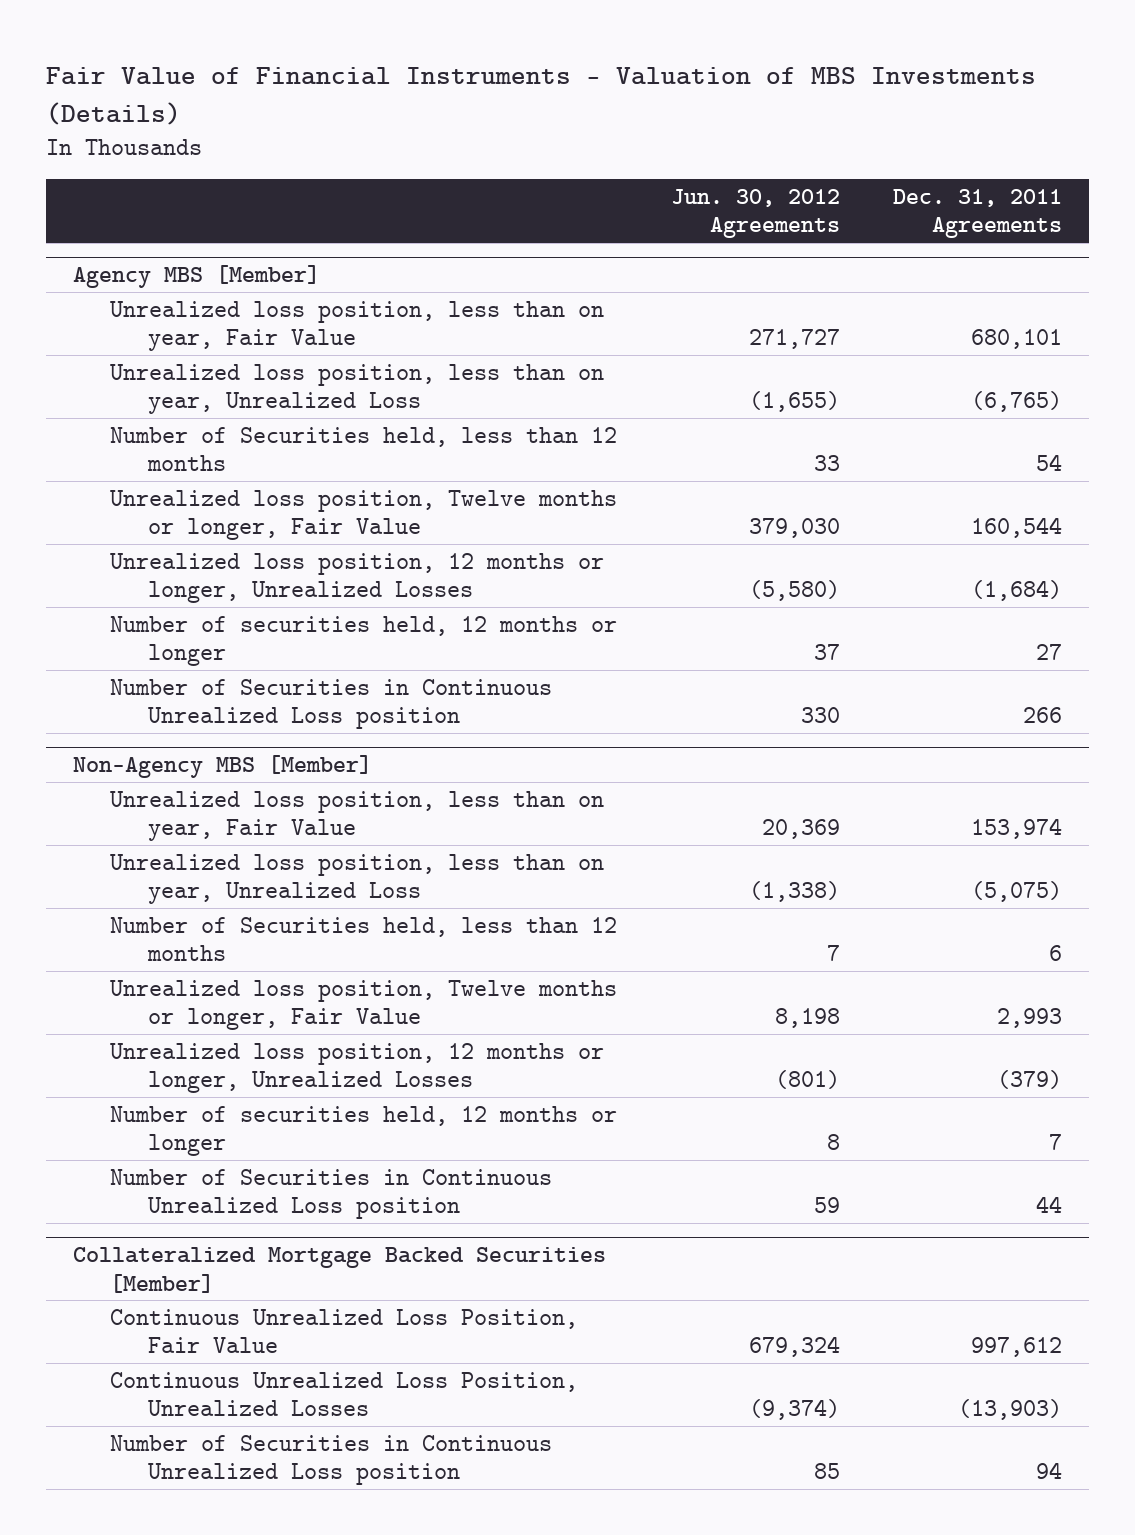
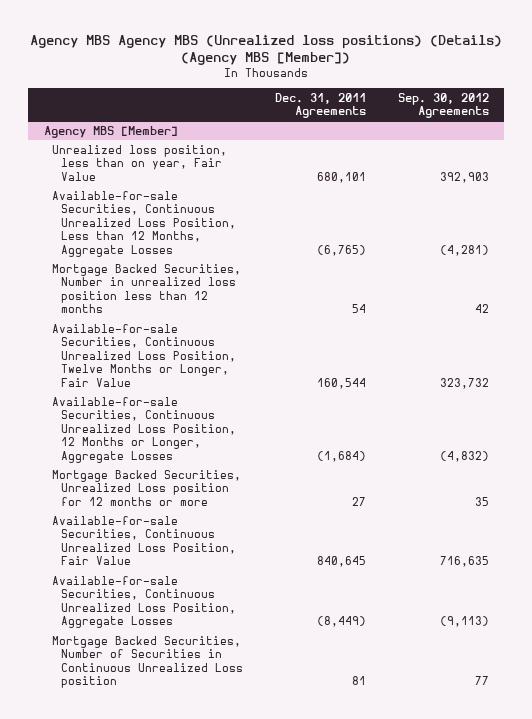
- Fair Value of Financial Instruments - Valuation of MBS Investments (Details)
+ Agency MBS Agency MBS (Unrealized loss positions) (Details) (Agency MBS [Member])
- | Jun. 30, 2012 Agreements | Dec. 31, 2011 Agreements
+ | Dec. 31, 2011 Agreements | Sep. 30, 2012 Agreements
@ Agency MBS [Member]
- Unrealized loss position, less than on year, Unrealized Loss | (1,655) | (6,765)
- Number of Securities held, less than 12 months | 33 | 54
- Unrealized loss position, Twelve months or longer, Fair Value | 379,030 | 160,544
- Unrealized loss position, 12 months or longer, Unrealized Losses | (5,580) | (1,684)
- Number of securities held, 12 months or longer | 37 | 27
- Number of Securities in Continuous Unrealized Loss position | 330 | 266
- Non-Agency MBS [Member]
- Unrealized loss position, less than on year, Fair Value | 20,369 | 153,974
- Unrealized loss position, less than on year, Unrealized Loss | (1,338) | (5,075)
- Number of Securities held, less than 12 months | 7 | 6
- Unrealized loss position, Twelve months or longer, Fair Value | 8,198 | 2,993
- Unrealized loss position, 12 months or longer, Unrealized Losses | (801) | (379)
- Number of securities held, 12 months or longer | 8 | 7
- Number of Securities in Continuous Unrealized Loss position | 59 | 44
- Collateralized Mortgage Backed Securities [Member]
- Continuous Unrealized Loss Position, Fair Value | 679,324 | 997,612
- Continuous Unrealized Loss Position, Unrealized Losses | (9,374) | (13,903)
- Number of Securities in Continuous Unrealized Loss position | 85 | 94
@ Agency MBS [Member]
+ Available-for-sale Securities, Continuous Unrealized Loss Position, Less than 12 Months, Aggregate Losses | (6,765) | (4,281)
+ Mortgage Backed Securities, Number in unrealized loss position less than 12 months | 54 | 42
+ Available-for-sale Securities, Continuous Unrealized Loss Position, Twelve Months or Longer, Fair Value | 160,544 | 323,732
+ Available-for-sale Securities, Continuous Unrealized Loss Position, 12 Months or Longer, Aggregate Losses | (1,684) | (4,832)
+ Mortgage Backed Securities, Unrealized Loss position for 12 months or more | 27 | 35
+ Available-for-sale Securities, Continuous Unrealized Loss Position, Fair Value | 840,645 | 716,635
+ Available-for-sale Securities, Continuous Unrealized Loss Position, Aggregate Losses | (8,449) | (9,113)
+ Mortgage Backed Securities, Number of Securities in Continuous Unrealized Loss position | 81 | 77

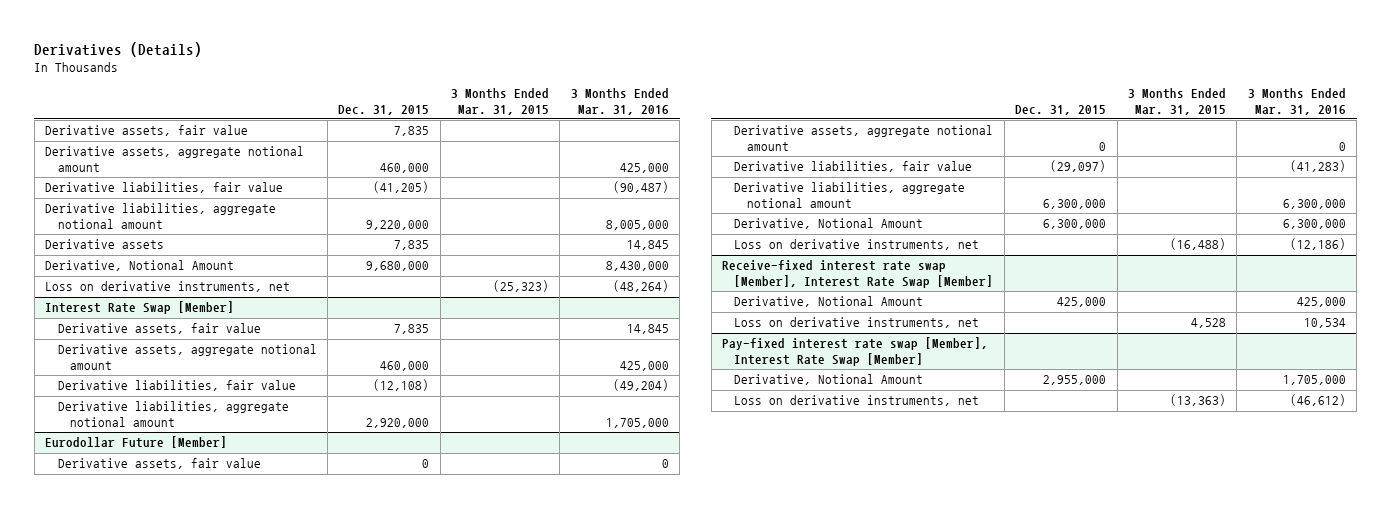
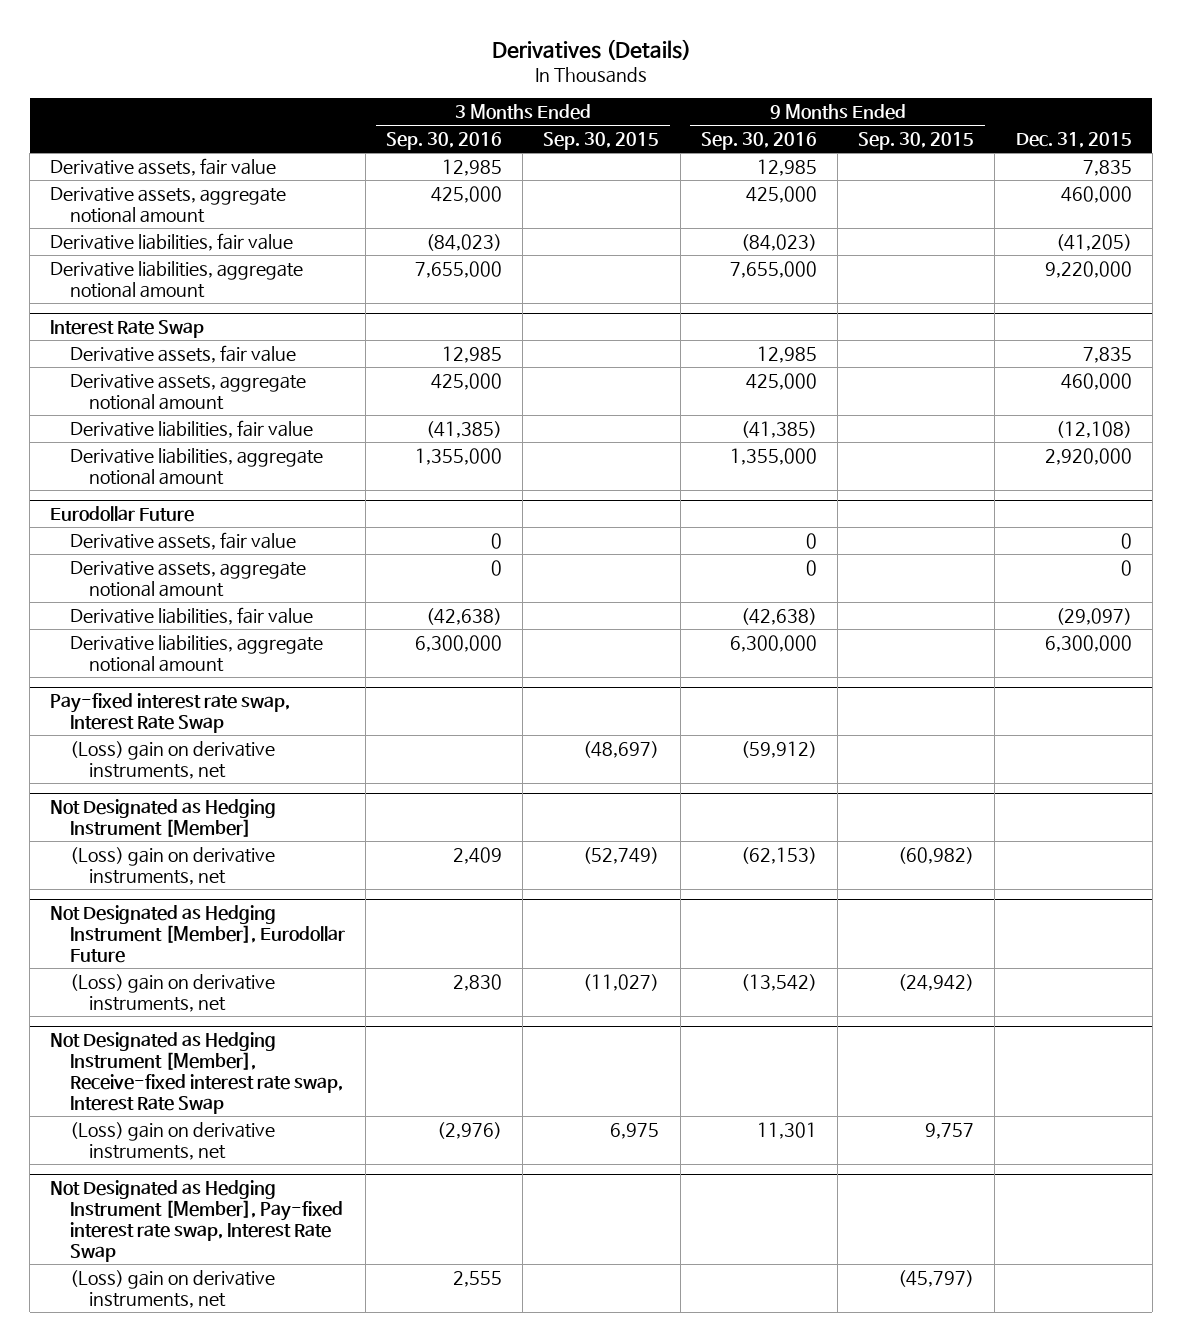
- | Dec. 31, 2015 | 3 Months Ended Mar. 31, 2015 | 3 Months Ended Mar. 31, 2016
+ | 3 Months Ended Sep. 30, 2016 | 3 Months Ended Sep. 30, 2015 | 9 Months Ended Sep. 30, 2016 | 9 Months Ended Sep. 30, 2015 | Dec. 31, 2015
- Derivative assets | 7,835 | | 14,845
- Derivative, Notional Amount | 9,680,000 | | 8,430,000
- Loss on derivative instruments, net | | (25,323) | (48,264)
- Interest Rate Swap [Member]
+ Interest Rate Swap
- Eurodollar Future [Member]
+ Eurodollar Future
- Derivative, Notional Amount | 6,300,000 | | 6,300,000
- Loss on derivative instruments, net | | (16,488) | (12,186)
- Receive-fixed interest rate swap [Member], Interest Rate Swap [Member]
- Derivative, Notional Amount | 425,000 | | 425,000
- Loss on derivative instruments, net | | 4,528 | 10,534
- Pay-fixed interest rate swap [Member], Interest Rate Swap [Member]
- Derivative, Notional Amount | 2,955,000 | | 1,705,000
- Loss on derivative instruments, net | | (13,363) | (46,612)
+ Pay-fixed interest rate swap, Interest Rate Swap
+ (Loss) gain on derivative instruments, net | | (48,697) | (59,912) | |
+ Not Designated as Hedging Instrument [Member]
+ (Loss) gain on derivative instruments, net | 2,409 | (52,749) | (62,153) | (60,982) |
+ Not Designated as Hedging Instrument [Member], Eurodollar Future
+ (Loss) gain on derivative instruments, net | 2,830 | (11,027) | (13,542) | (24,942) |
+ Not Designated as Hedging Instrument [Member], Receive-fixed interest rate swap, Interest Rate Swap
+ (Loss) gain on derivative instruments, net | (2,976) | 6,975 | 11,301 | 9,757 |
+ Not Designated as Hedging Instrument [Member], Pay-fixed interest rate swap, Interest Rate Swap
+ (Loss) gain on derivative instruments, net | 2,555 | | | (45,797) |

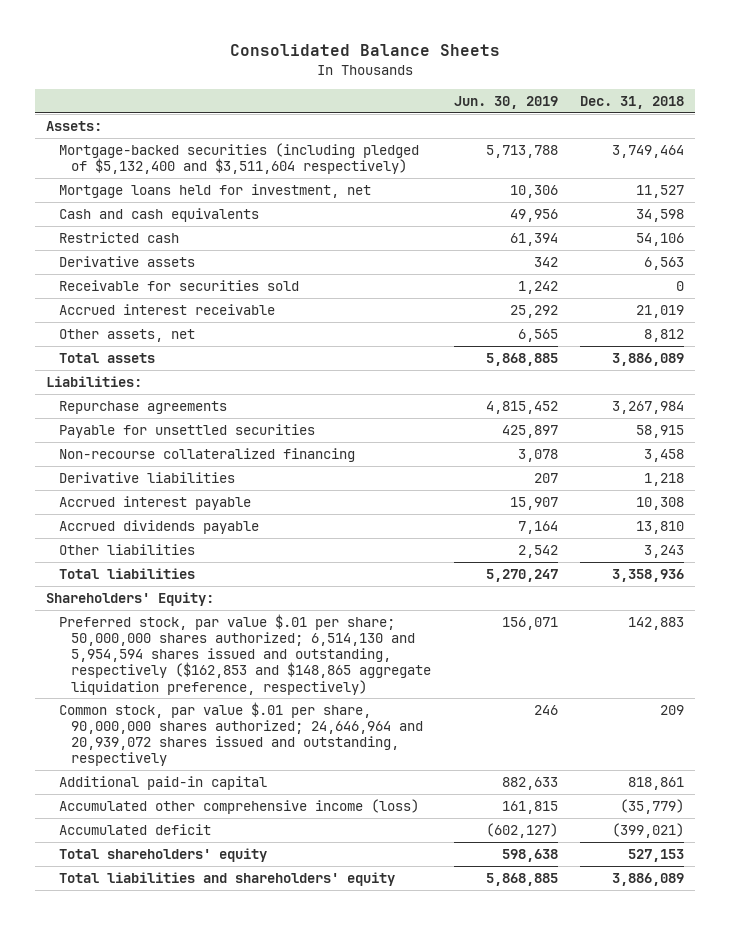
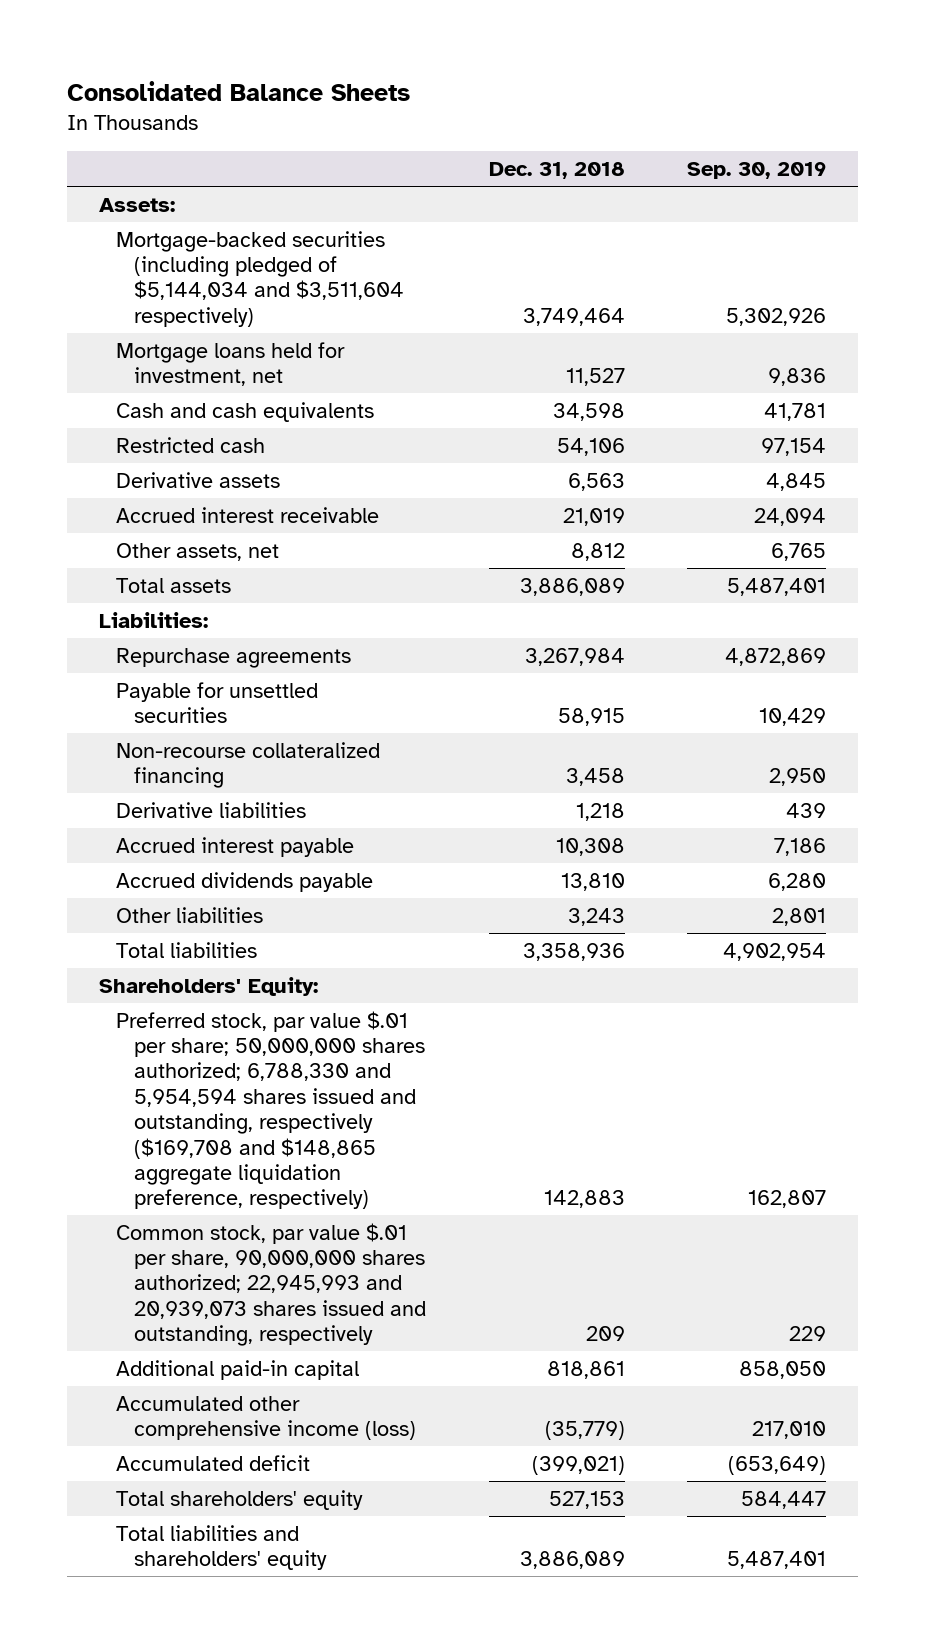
- | Jun. 30, 2019 | Dec. 31, 2018
+ | Dec. 31, 2018 | Sep. 30, 2019
- Mortgage-backed securities (including pledged of $5,132,400 and $3,511,604 respectively) | 5,713,788 | 3,749,464
+ Mortgage-backed securities (including pledged of $5,144,034 and $3,511,604 respectively) | 3,749,464 | 5,302,926
- Receivable for securities sold | 1,242 | 0
- Preferred stock, par value $.01 per share; 50,000,000 shares authorized; 6,514,130 and 5,954,594 shares issued and outstanding, respectively ($162,853 and $148,865 aggregate liquidation preference, respectively) | 156,071 | 142,883
- Common stock, par value $.01 per share, 90,000,000 shares authorized; 24,646,964 and 20,939,072 shares issued and outstanding, respectively | 246 | 209
+ Preferred stock, par value $.01 per share; 50,000,000 shares authorized; 6,788,330 and 5,954,594 shares issued and outstanding, respectively ($169,708 and $148,865 aggregate liquidation preference, respectively) | 142,883 | 162,807
+ Common stock, par value $.01 per share, 90,000,000 shares authorized; 22,945,993 and 20,939,073 shares issued and outstanding, respectively | 209 | 229

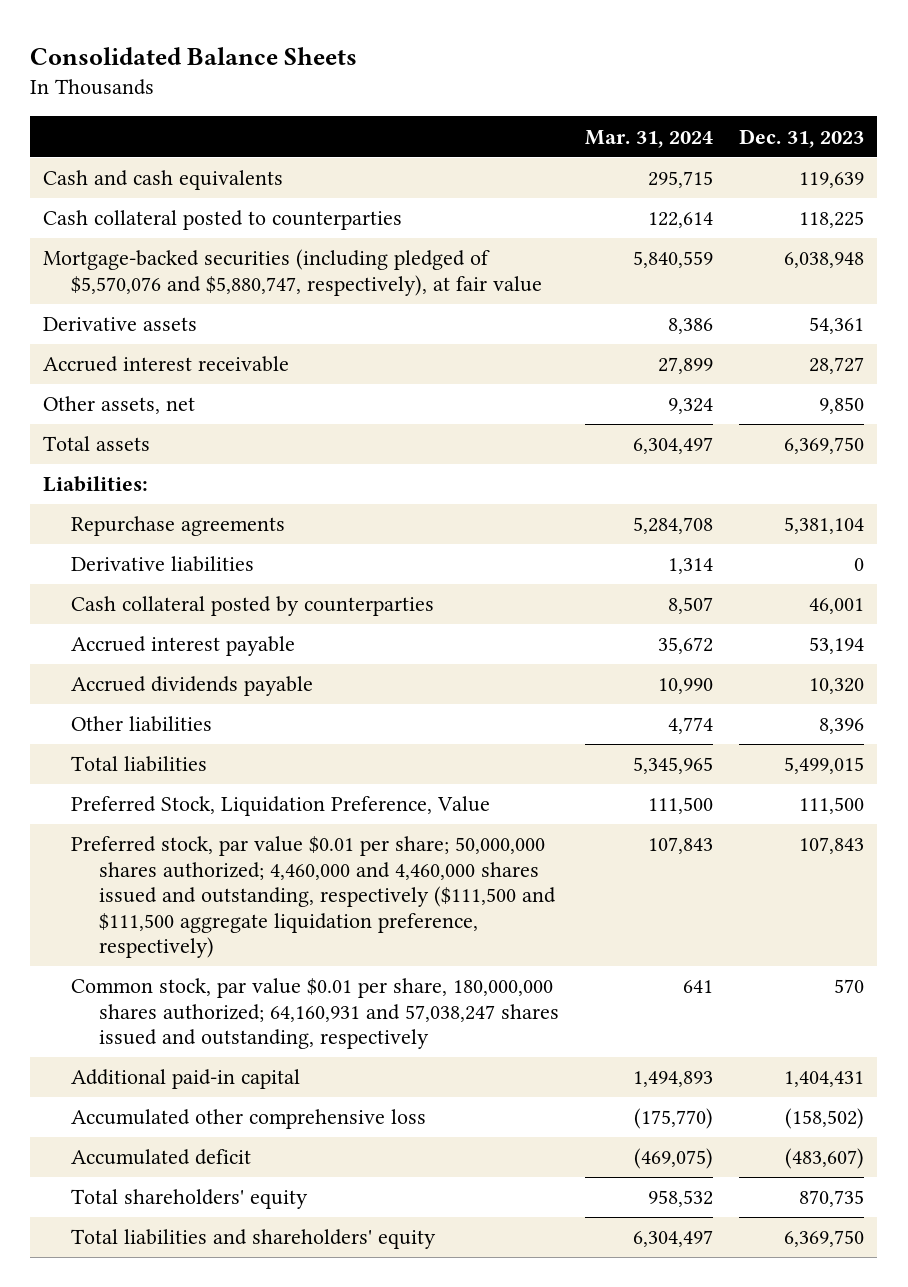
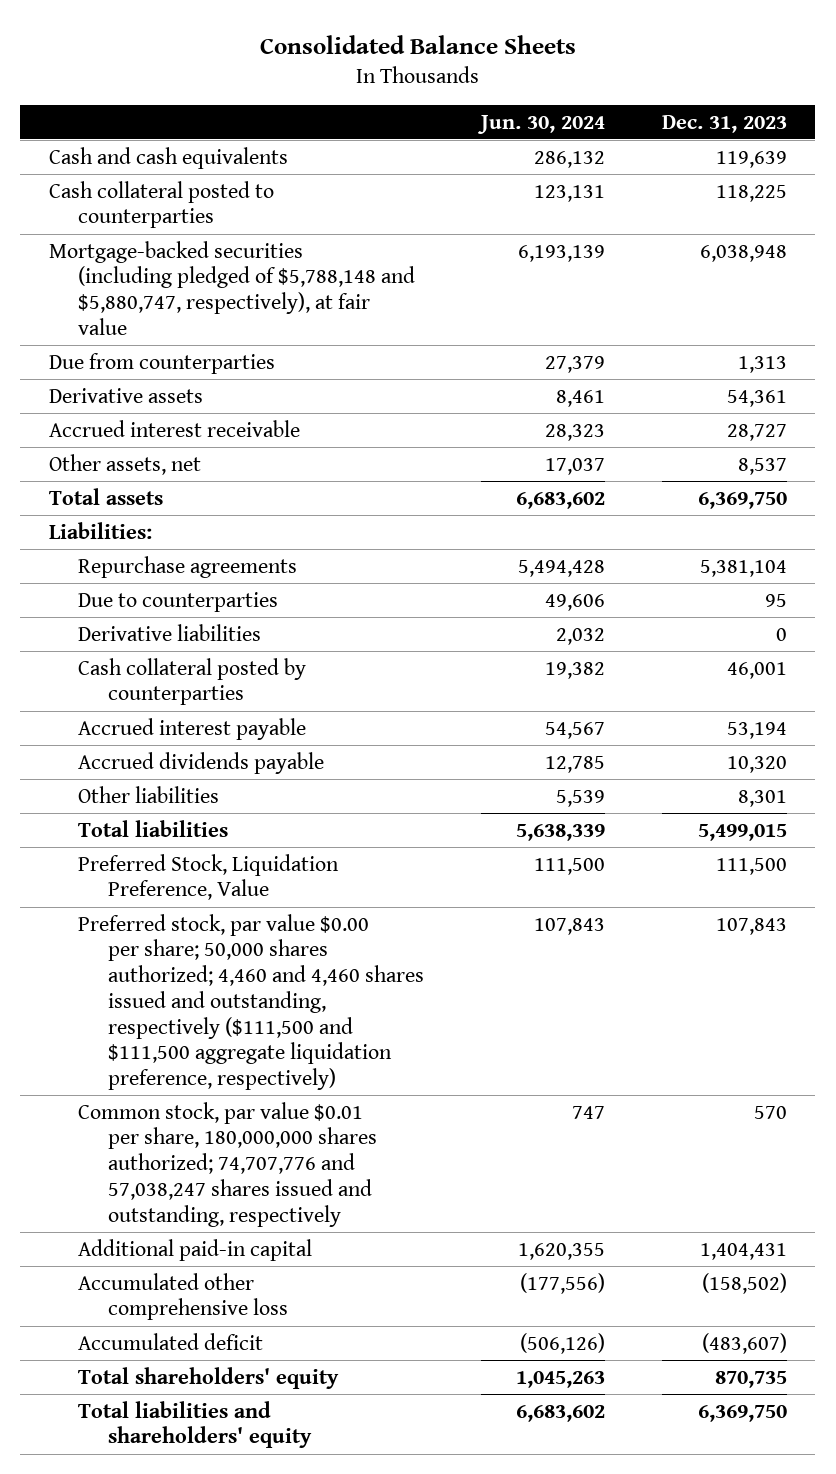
- | Mar. 31, 2024 | Dec. 31, 2023
+ | Jun. 30, 2024 | Dec. 31, 2023
- Mortgage-backed securities (including pledged of $5,570,076 and $5,880,747, respectively), at fair value | 5,840,559 | 6,038,948
+ Mortgage-backed securities (including pledged of $5,788,148 and $5,880,747, respectively), at fair value | 6,193,139 | 6,038,948
+ Due from counterparties | 27,379 | 1,313
- Other assets, net | 9,324 | 9,850
+ Other assets, net | 17,037 | 8,537
+ Due to counterparties | 49,606 | 95
- Other liabilities | 4,774 | 8,396
+ Other liabilities | 5,539 | 8,301
- Preferred stock, par value $0.01 per share; 50,000,000 shares authorized; 4,460,000 and 4,460,000 shares issued and outstanding, respectively ($111,500 and $111,500 aggregate liquidation preference, respectively) | 107,843 | 107,843
- Common stock, par value $0.01 per share, 180,000,000 shares authorized; 64,160,931 and 57,038,247 shares issued and outstanding, respectively | 641 | 570
+ Preferred stock, par value $0.00 per share; 50,000 shares authorized; 4,460 and 4,460 shares issued and outstanding, respectively ($111,500 and $111,500 aggregate liquidation preference, respectively) | 107,843 | 107,843
+ Common stock, par value $0.01 per share, 180,000,000 shares authorized; 74,707,776 and 57,038,247 shares issued and outstanding, respectively | 747 | 570

